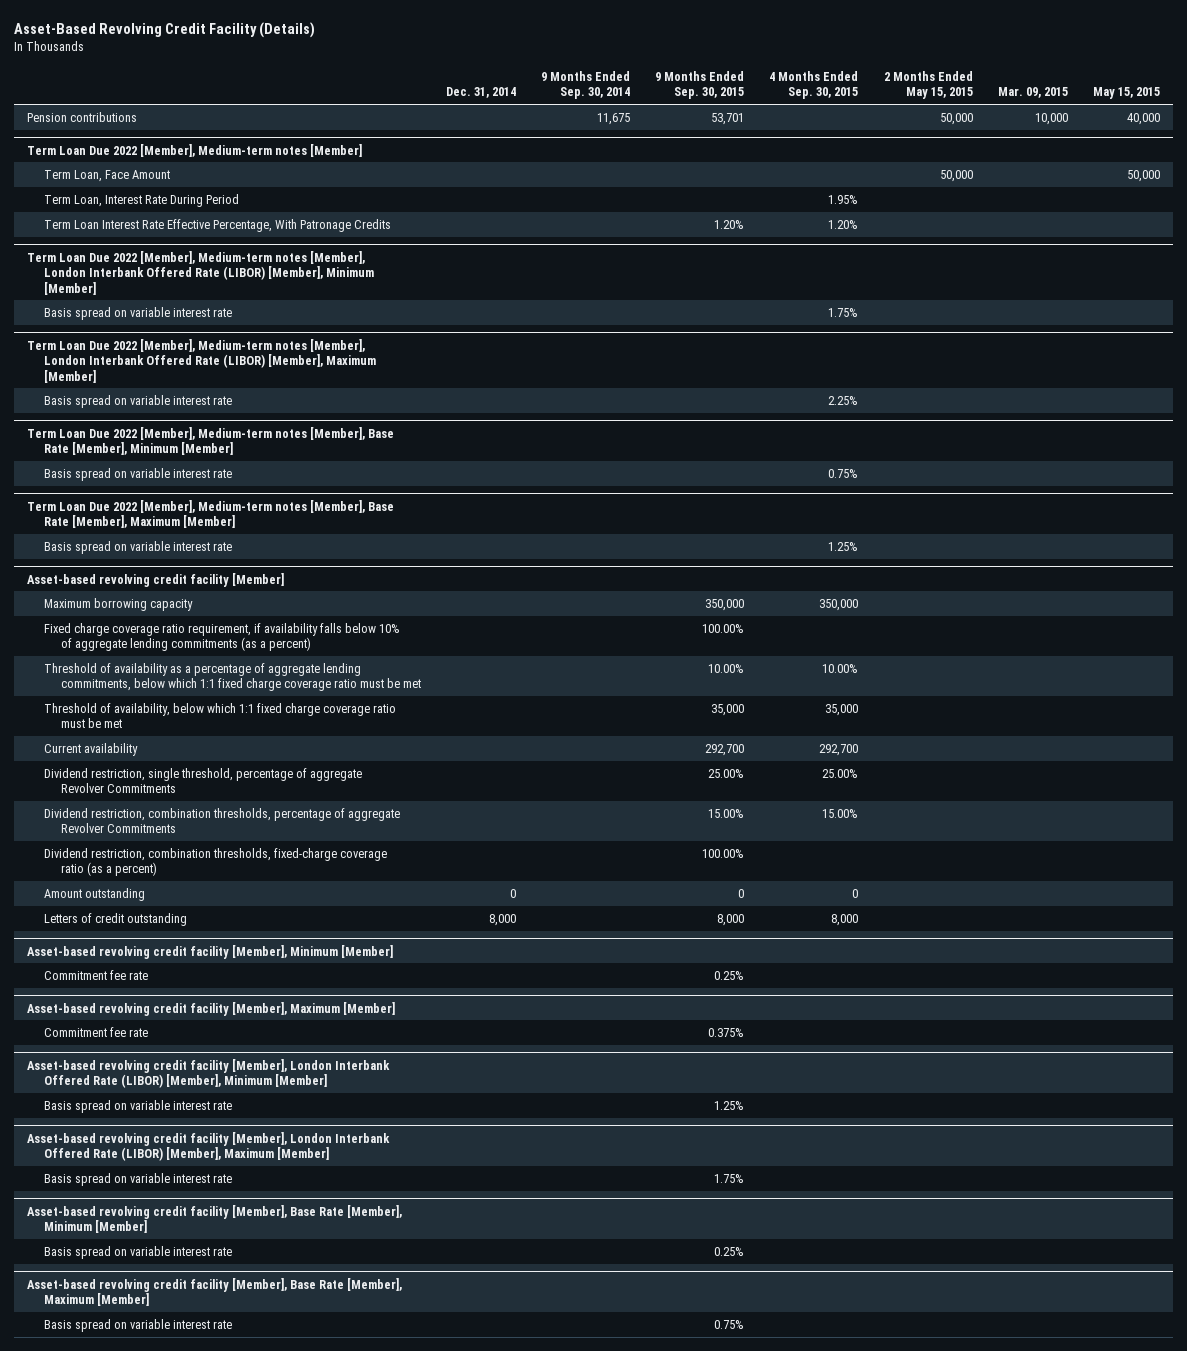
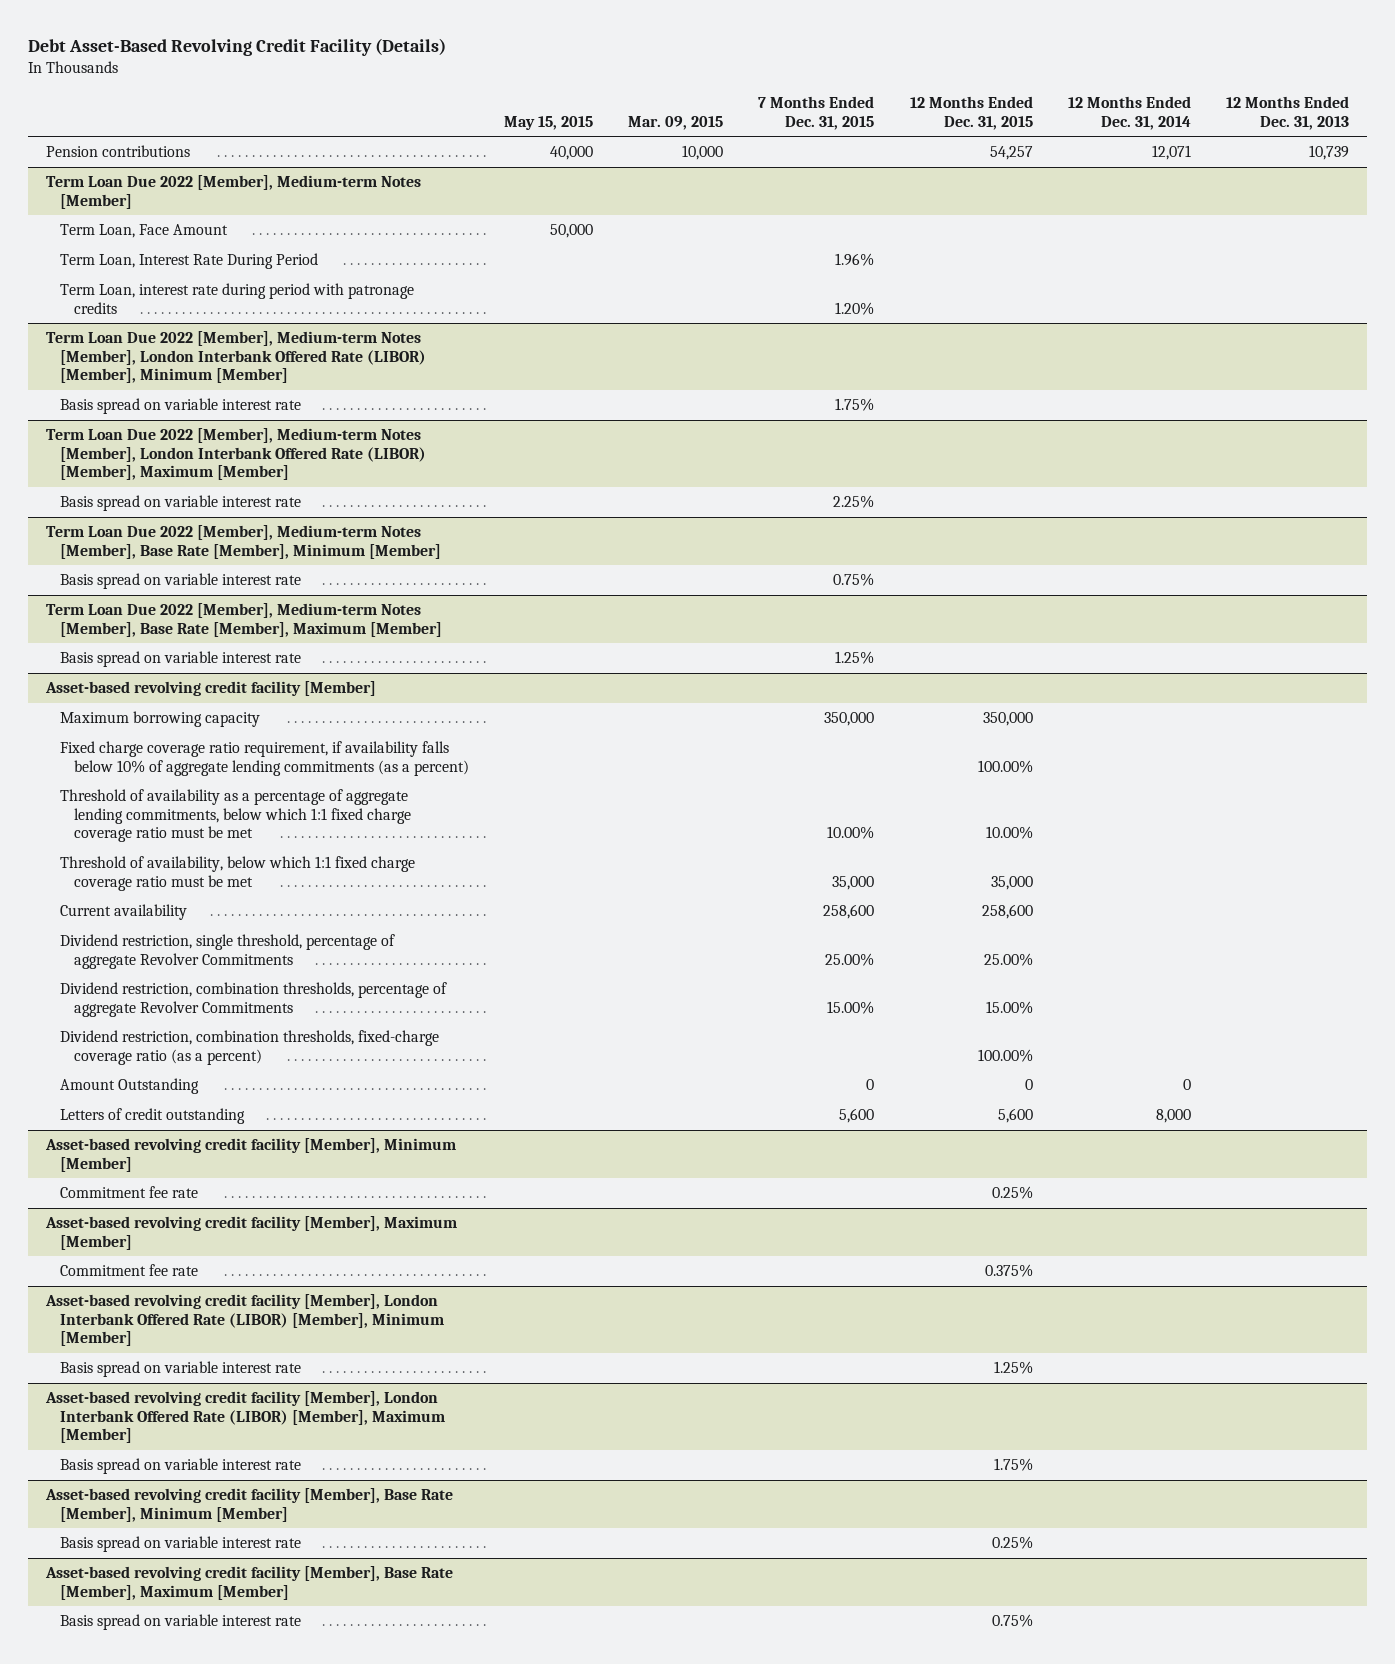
- Asset-Based Revolving Credit Facility (Details)
+ Debt Asset-Based Revolving Credit Facility (Details)
- | Dec. 31, 2014 | 9 Months Ended Sep. 30, 2014 | 9 Months Ended Sep. 30, 2015 | 4 Months Ended Sep. 30, 2015 | 2 Months Ended May 15, 2015 | Mar. 09, 2015 | May 15, 2015
+ | May 15, 2015 | Mar. 09, 2015 | 7 Months Ended Dec. 31, 2015 | 12 Months Ended Dec. 31, 2015 | 12 Months Ended Dec. 31, 2014 | 12 Months Ended Dec. 31, 2013
- Term Loan Due 2022 [Member], Medium-term notes [Member]
+ Term Loan Due 2022 [Member], Medium-term Notes [Member]
- Term Loan Interest Rate Effective Percentage, With Patronage Credits | | | 1.20% | 1.20% | | |
- Term Loan Due 2022 [Member], Medium-term notes [Member], London Interbank Offered Rate (LIBOR) [Member], Minimum [Member]
+ Term Loan, interest rate during period with patronage credits | | | 1.20% | | |
+ Term Loan Due 2022 [Member], Medium-term Notes [Member], London Interbank Offered Rate (LIBOR) [Member], Minimum [Member]
- Term Loan Due 2022 [Member], Medium-term notes [Member], London Interbank Offered Rate (LIBOR) [Member], Maximum [Member]
+ Term Loan Due 2022 [Member], Medium-term Notes [Member], London Interbank Offered Rate (LIBOR) [Member], Maximum [Member]
- Term Loan Due 2022 [Member], Medium-term notes [Member], Base Rate [Member], Minimum [Member]
+ Term Loan Due 2022 [Member], Medium-term Notes [Member], Base Rate [Member], Minimum [Member]
- Term Loan Due 2022 [Member], Medium-term notes [Member], Base Rate [Member], Maximum [Member]
+ Term Loan Due 2022 [Member], Medium-term Notes [Member], Base Rate [Member], Maximum [Member]
@ Asset-based revolving credit facility [Member]
- Amount outstanding | 0 | | 0 | 0 | | |
+ Amount Outstanding | | | 0 | 0 | 0 |

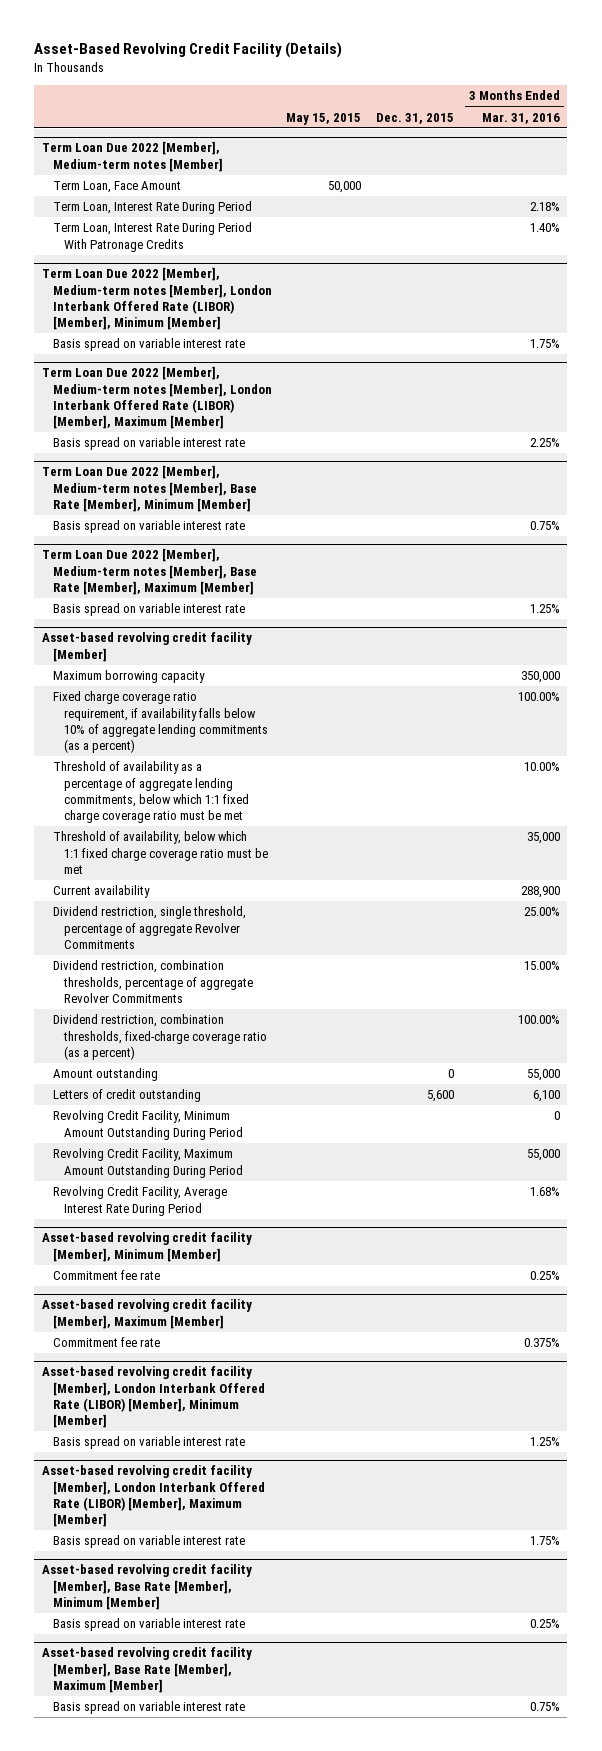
- Debt Asset-Based Revolving Credit Facility (Details)
+ Asset-Based Revolving Credit Facility (Details)
- | May 15, 2015 | Mar. 09, 2015 | 7 Months Ended Dec. 31, 2015 | 12 Months Ended Dec. 31, 2015 | 12 Months Ended Dec. 31, 2014 | 12 Months Ended Dec. 31, 2013
+ | May 15, 2015 | Dec. 31, 2015 | 3 Months Ended Mar. 31, 2016
- Pension contributions | 40,000 | 10,000 | | 54,257 | 12,071 | 10,739
- Term Loan Due 2022 [Member], Medium-term Notes [Member]
+ Term Loan Due 2022 [Member], Medium-term notes [Member]
- Term Loan, interest rate during period with patronage credits | | | 1.20% | | |
- Term Loan Due 2022 [Member], Medium-term Notes [Member], London Interbank Offered Rate (LIBOR) [Member], Minimum [Member]
+ Term Loan, Interest Rate During Period With Patronage Credits | | | 1.40%
+ Term Loan Due 2022 [Member], Medium-term notes [Member], London Interbank Offered Rate (LIBOR) [Member], Minimum [Member]
- Term Loan Due 2022 [Member], Medium-term Notes [Member], London Interbank Offered Rate (LIBOR) [Member], Maximum [Member]
+ Term Loan Due 2022 [Member], Medium-term notes [Member], London Interbank Offered Rate (LIBOR) [Member], Maximum [Member]
- Term Loan Due 2022 [Member], Medium-term Notes [Member], Base Rate [Member], Minimum [Member]
+ Term Loan Due 2022 [Member], Medium-term notes [Member], Base Rate [Member], Minimum [Member]
- Term Loan Due 2022 [Member], Medium-term Notes [Member], Base Rate [Member], Maximum [Member]
+ Term Loan Due 2022 [Member], Medium-term notes [Member], Base Rate [Member], Maximum [Member]
@ Asset-based revolving credit facility [Member]
- Amount Outstanding | | | 0 | 0 | 0 |
+ Amount outstanding | | 0 | 55,000
+ Revolving Credit Facility, Minimum Amount Outstanding During Period | | | 0
+ Revolving Credit Facility, Maximum Amount Outstanding During Period | | | 55,000
+ Revolving Credit Facility, Average Interest Rate During Period | | | 1.68%

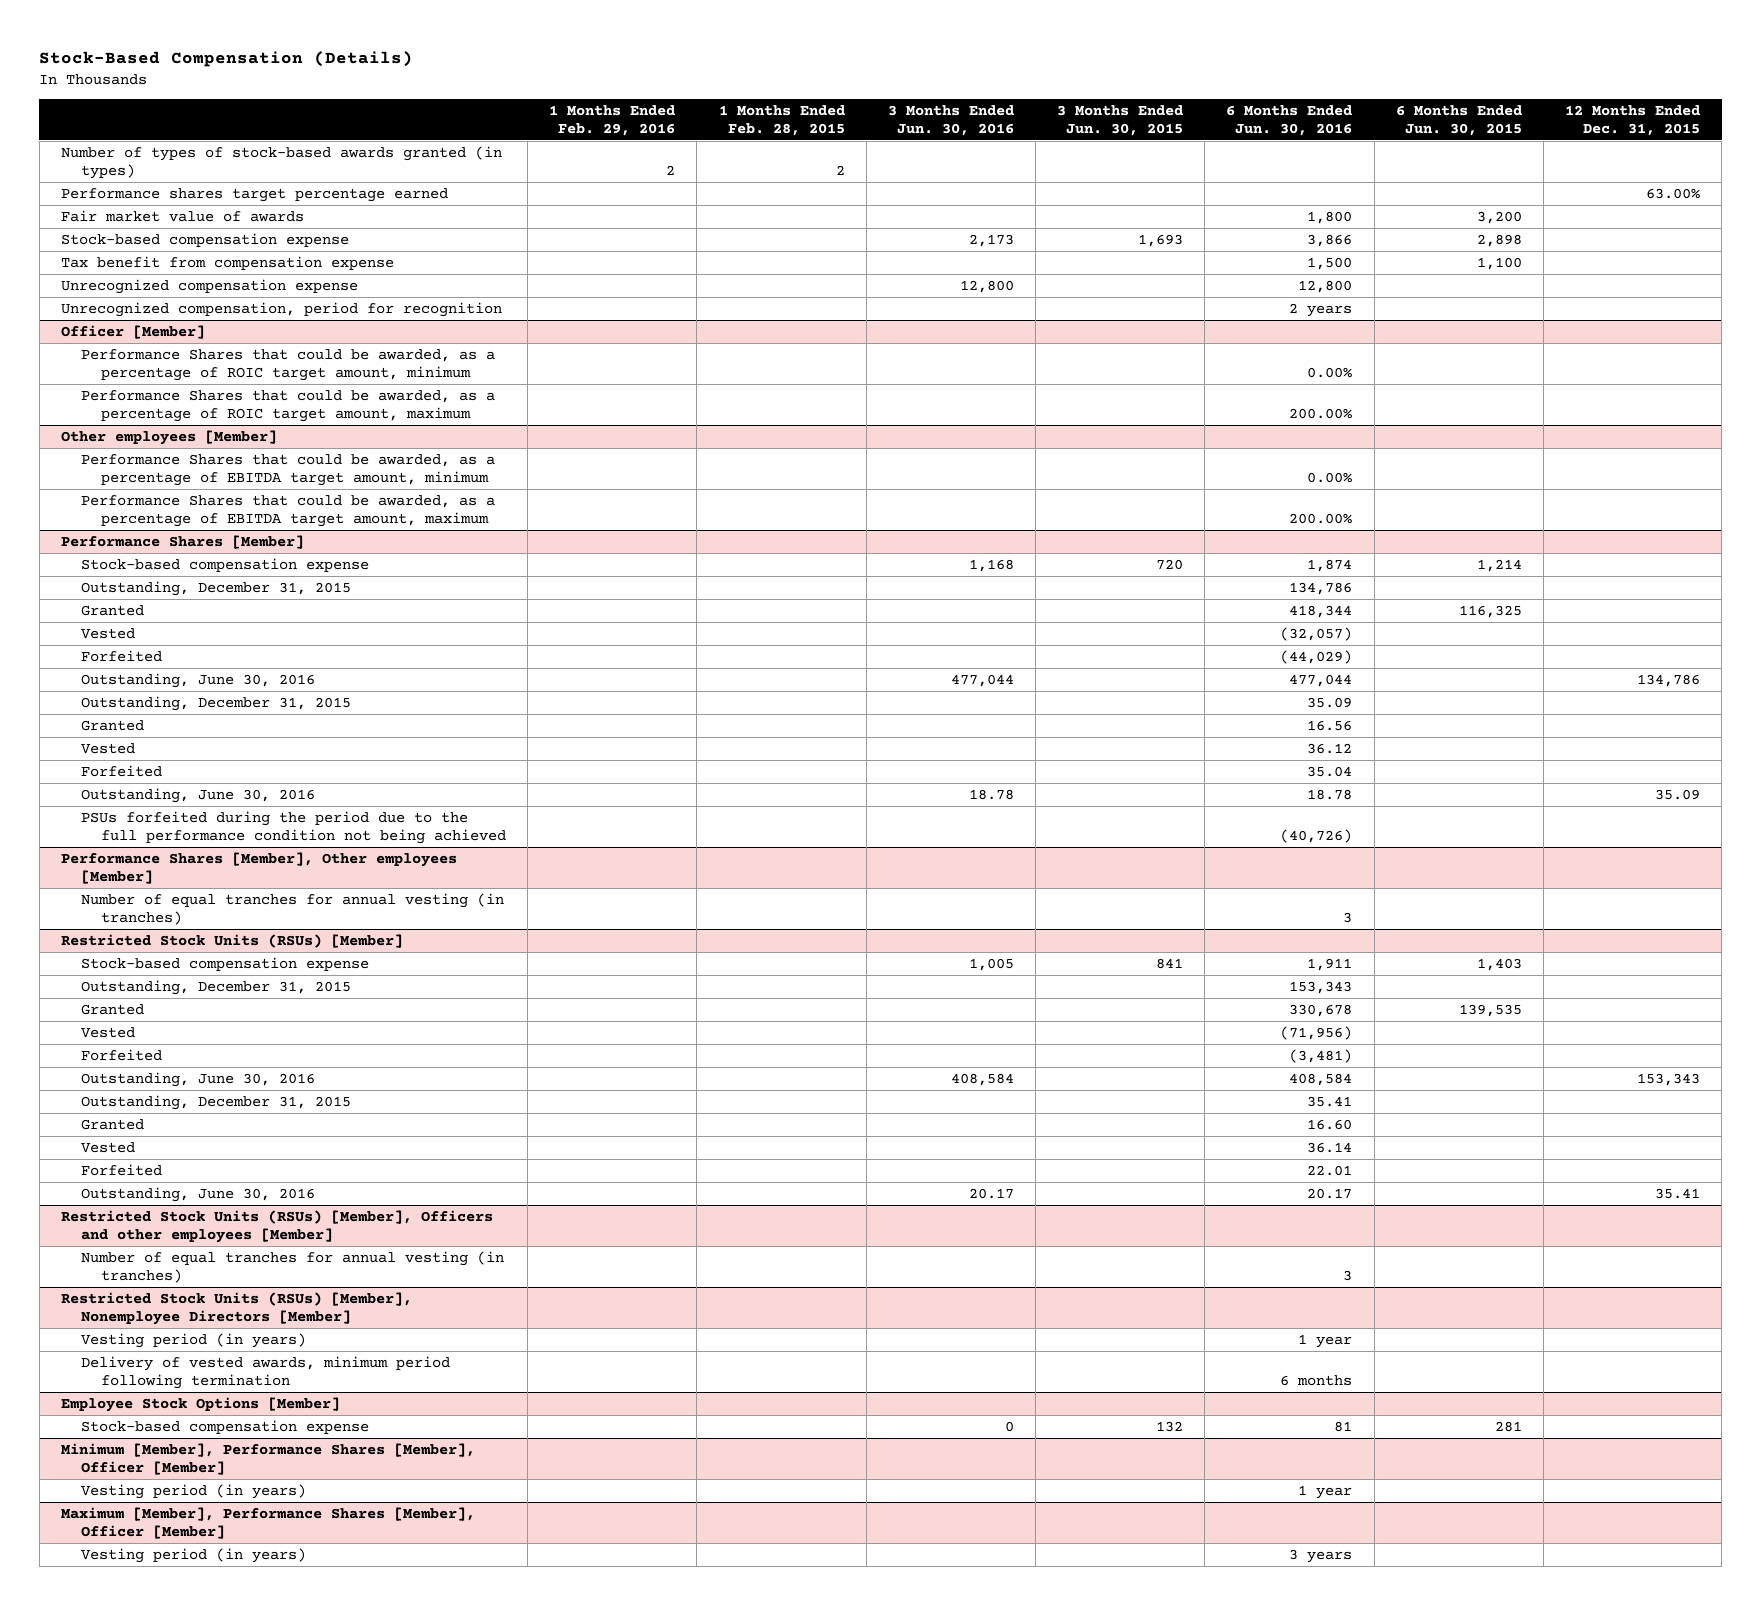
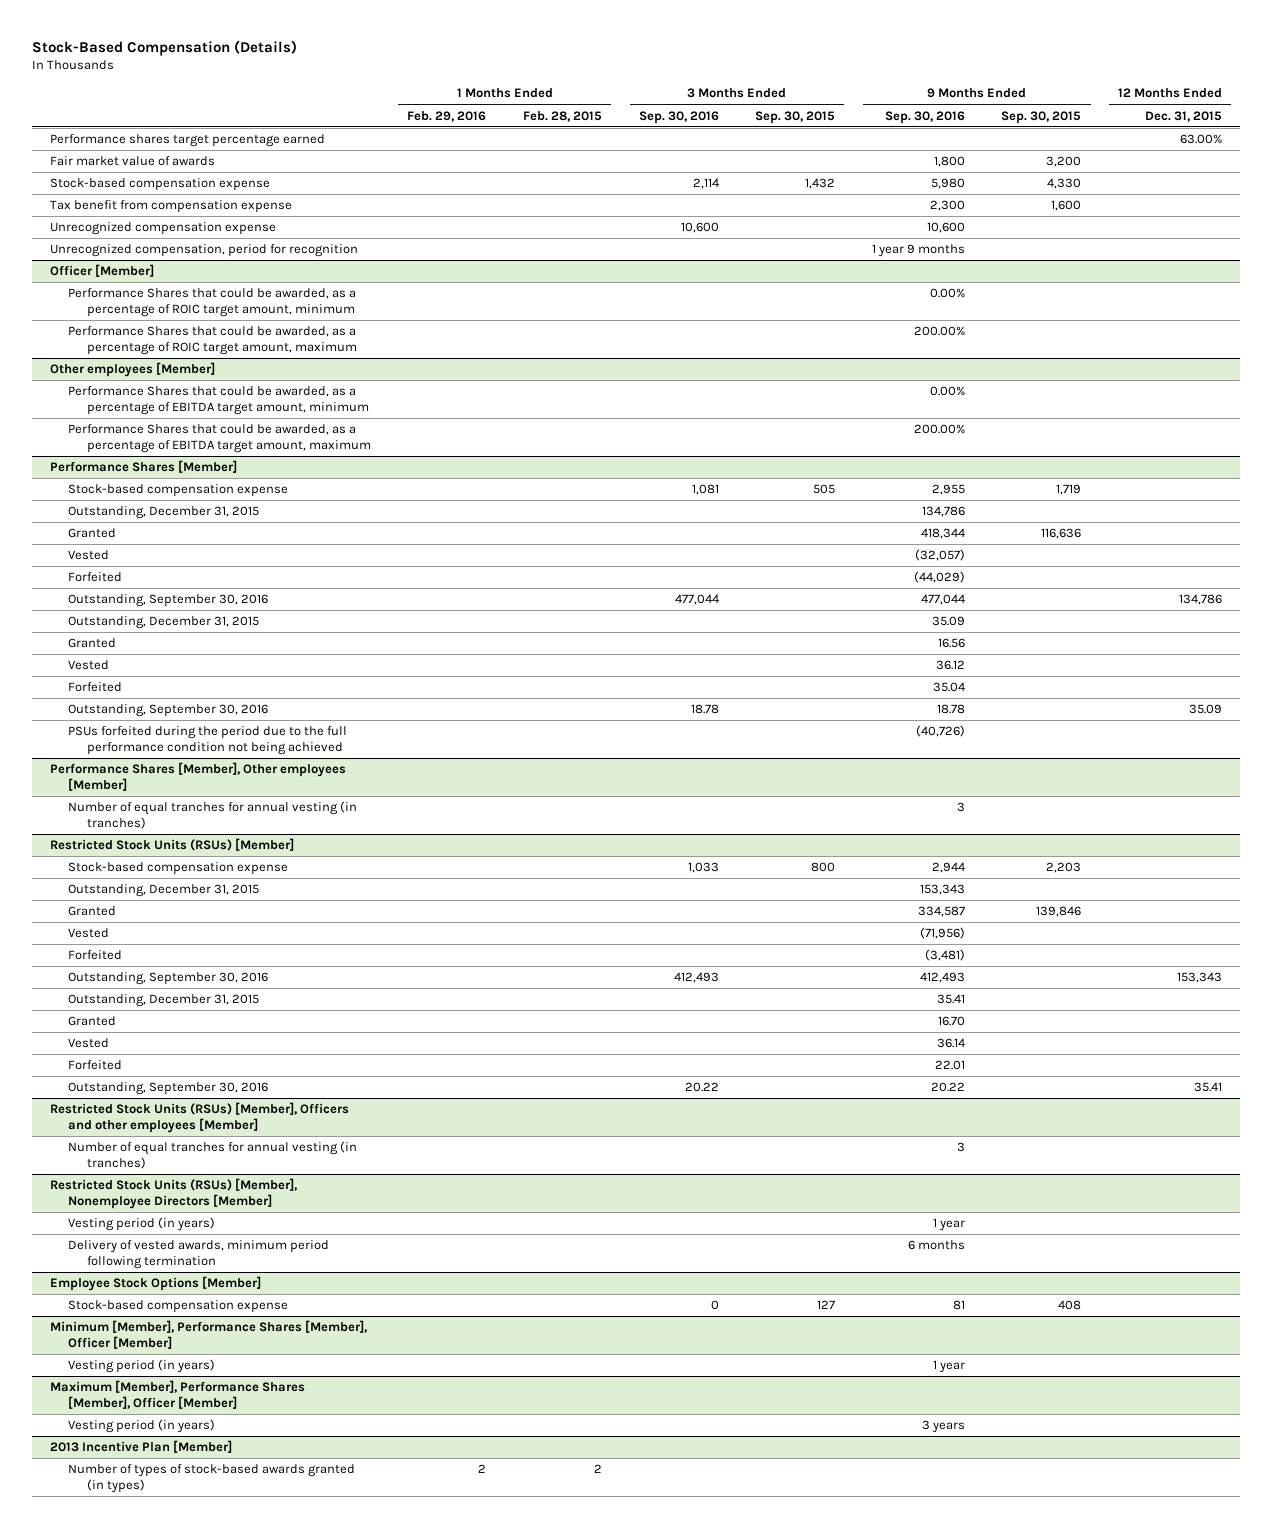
- | 1 Months Ended Feb. 29, 2016 | 1 Months Ended Feb. 28, 2015 | 3 Months Ended Jun. 30, 2016 | 3 Months Ended Jun. 30, 2015 | 6 Months Ended Jun. 30, 2016 | 6 Months Ended Jun. 30, 2015 | 12 Months Ended Dec. 31, 2015
+ | 1 Months Ended Feb. 29, 2016 | 1 Months Ended Feb. 28, 2015 | 3 Months Ended Sep. 30, 2016 | 3 Months Ended Sep. 30, 2015 | 9 Months Ended Sep. 30, 2016 | 9 Months Ended Sep. 30, 2015 | 12 Months Ended Dec. 31, 2015
- Number of types of stock-based awards granted (in types) | 2 | 2 | | | | |
@ Performance Shares [Member]
- Outstanding, June 30, 2016 | | | 477,044 | | 477,044 | | 134,786
+ Outstanding, September 30, 2016 | | | 477,044 | | 477,044 | | 134,786
- Outstanding, June 30, 2016 | | | 18.78 | | 18.78 | | 35.09
+ Outstanding, September 30, 2016 | | | 18.78 | | 18.78 | | 35.09
@ Restricted Stock Units (RSUs) [Member]
- Outstanding, June 30, 2016 | | | 408,584 | | 408,584 | | 153,343
+ Outstanding, September 30, 2016 | | | 412,493 | | 412,493 | | 153,343
- Outstanding, June 30, 2016 | | | 20.17 | | 20.17 | | 35.41
+ Outstanding, September 30, 2016 | | | 20.22 | | 20.22 | | 35.41
+ 2013 Incentive Plan [Member]
+ Number of types of stock-based awards granted (in types) | 2 | 2 | | | | |

